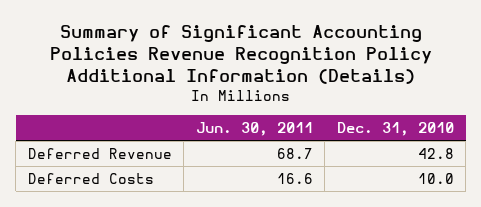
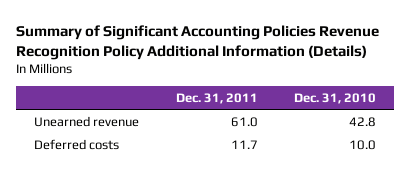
- | Jun. 30, 2011 | Dec. 31, 2010
+ | Dec. 31, 2011 | Dec. 31, 2010
- Deferred Revenue | 68.7 | 42.8
- Deferred Costs | 16.6 | 10.0
+ Unearned revenue | 61.0 | 42.8
+ Deferred costs | 11.7 | 10.0

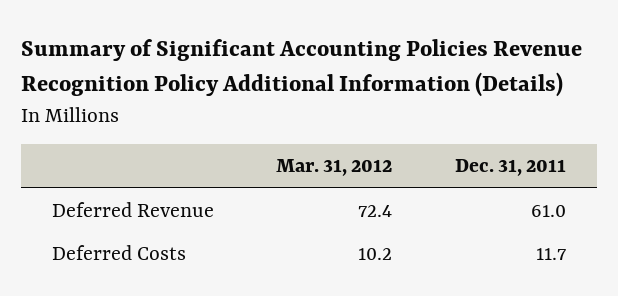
- | Dec. 31, 2011 | Dec. 31, 2010
+ | Mar. 31, 2012 | Dec. 31, 2011
- Unearned revenue | 61.0 | 42.8
- Deferred costs | 11.7 | 10.0
+ Deferred Revenue | 72.4 | 61.0
+ Deferred Costs | 10.2 | 11.7

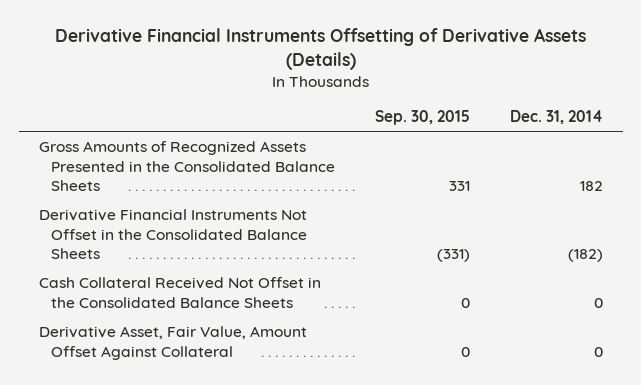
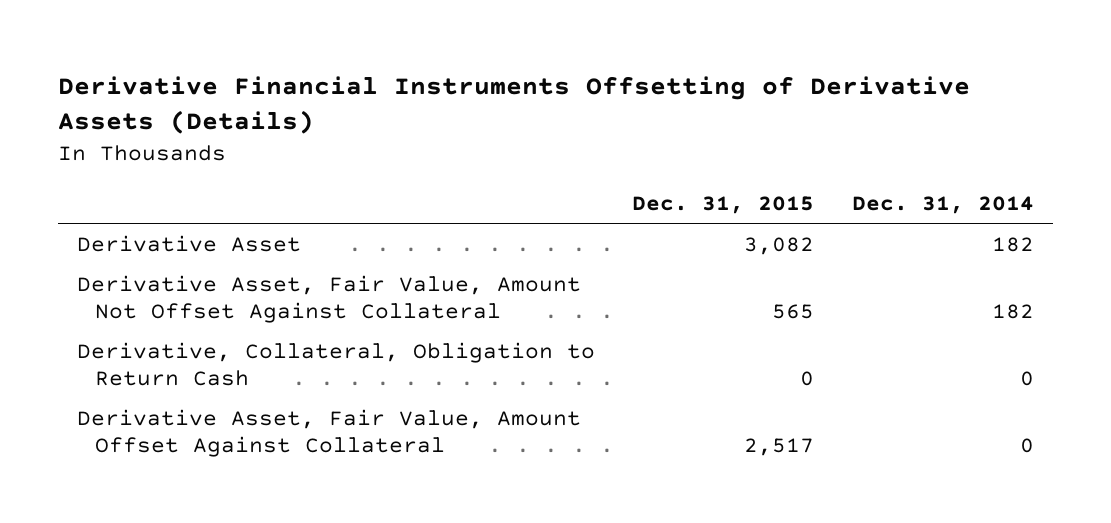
- | Sep. 30, 2015 | Dec. 31, 2014
+ | Dec. 31, 2015 | Dec. 31, 2014
- Gross Amounts of Recognized Assets Presented in the Consolidated Balance Sheets | 331 | 182
- Derivative Financial Instruments Not Offset in the Consolidated Balance Sheets | (331) | (182)
- Cash Collateral Received Not Offset in the Consolidated Balance Sheets | 0 | 0
+ Derivative Asset | 3,082 | 182
+ Derivative Asset, Fair Value, Amount Not Offset Against Collateral | 565 | 182
+ Derivative, Collateral, Obligation to Return Cash | 0 | 0

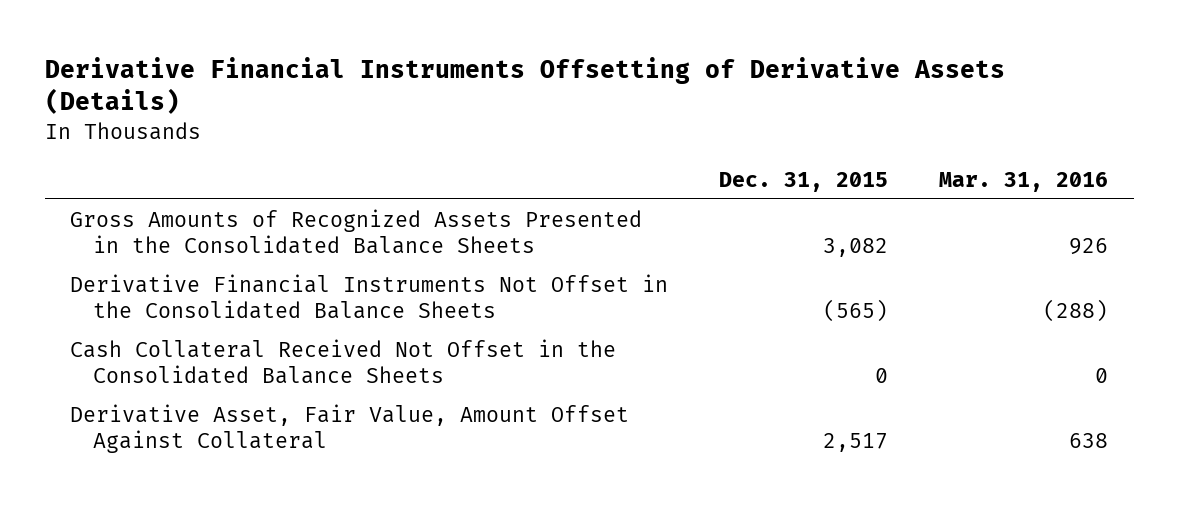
- | Dec. 31, 2015 | Dec. 31, 2014
+ | Dec. 31, 2015 | Mar. 31, 2016
- Derivative Asset | 3,082 | 182
- Derivative Asset, Fair Value, Amount Not Offset Against Collateral | 565 | 182
- Derivative, Collateral, Obligation to Return Cash | 0 | 0
+ Gross Amounts of Recognized Assets Presented in the Consolidated Balance Sheets | 3,082 | 926
+ Derivative Financial Instruments Not Offset in the Consolidated Balance Sheets | (565) | (288)
+ Cash Collateral Received Not Offset in the Consolidated Balance Sheets | 0 | 0

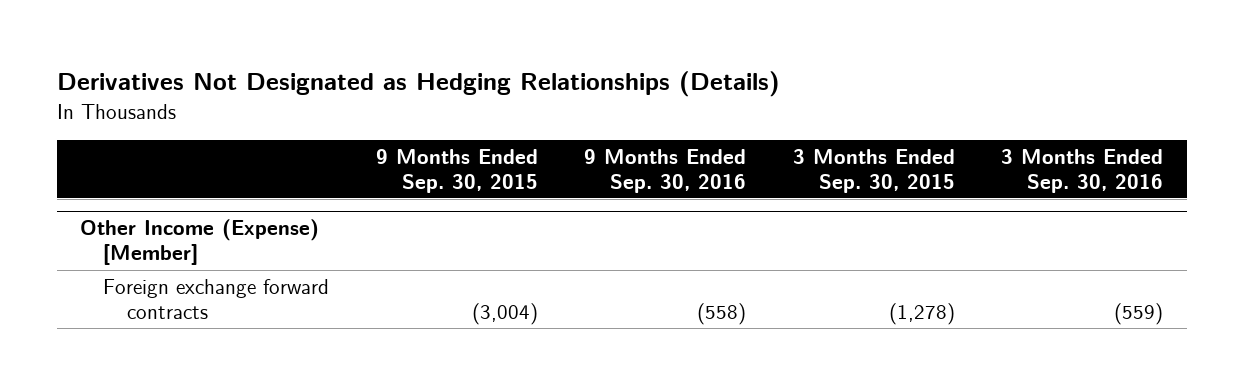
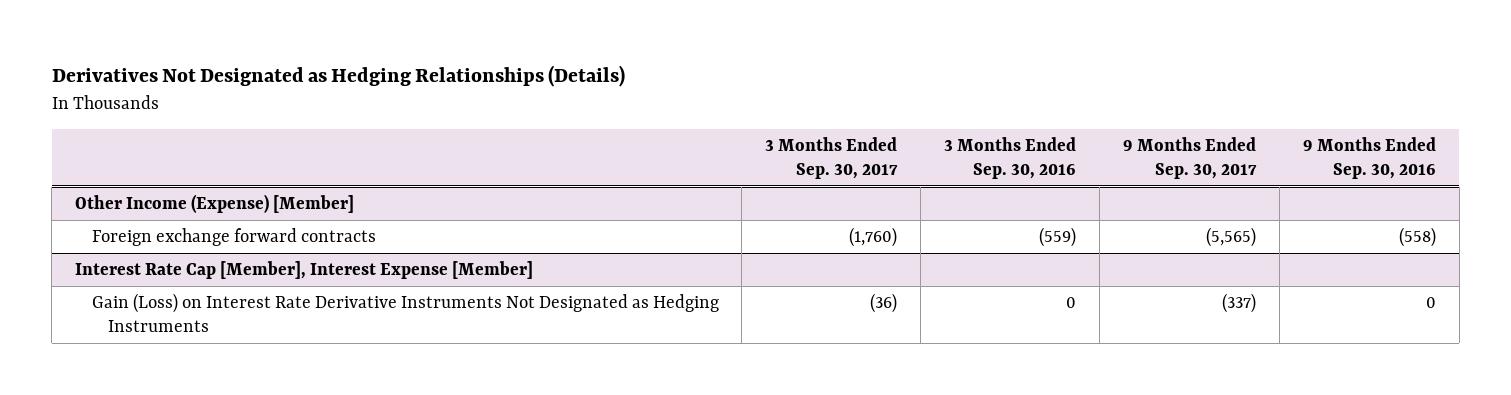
- | 9 Months Ended Sep. 30, 2015 | 9 Months Ended Sep. 30, 2016 | 3 Months Ended Sep. 30, 2015 | 3 Months Ended Sep. 30, 2016
+ | 3 Months Ended Sep. 30, 2017 | 3 Months Ended Sep. 30, 2016 | 9 Months Ended Sep. 30, 2017 | 9 Months Ended Sep. 30, 2016
+ Interest Rate Cap [Member], Interest Expense [Member]
+ Gain (Loss) on Interest Rate Derivative Instruments Not Designated as Hedging Instruments | (36) | 0 | (337) | 0

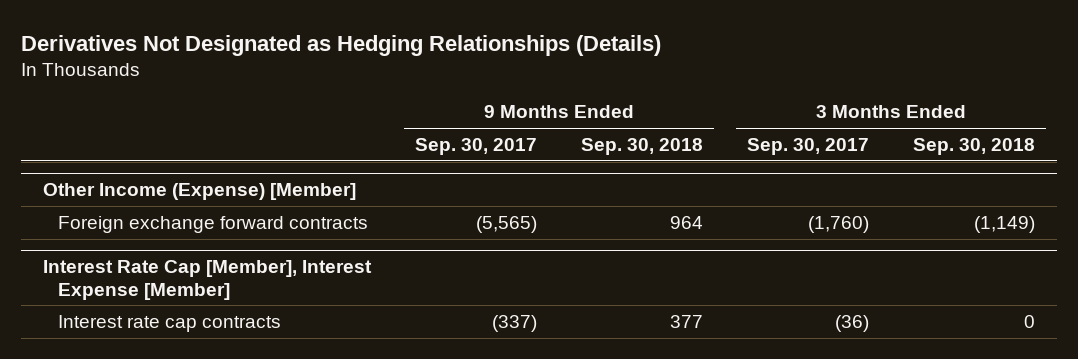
- | 3 Months Ended Sep. 30, 2017 | 3 Months Ended Sep. 30, 2016 | 9 Months Ended Sep. 30, 2017 | 9 Months Ended Sep. 30, 2016
+ | 9 Months Ended Sep. 30, 2017 | 9 Months Ended Sep. 30, 2018 | 3 Months Ended Sep. 30, 2017 | 3 Months Ended Sep. 30, 2018
@ Interest Rate Cap [Member], Interest Expense [Member]
- Gain (Loss) on Interest Rate Derivative Instruments Not Designated as Hedging Instruments | (36) | 0 | (337) | 0
+ Interest rate cap contracts | (337) | 377 | (36) | 0

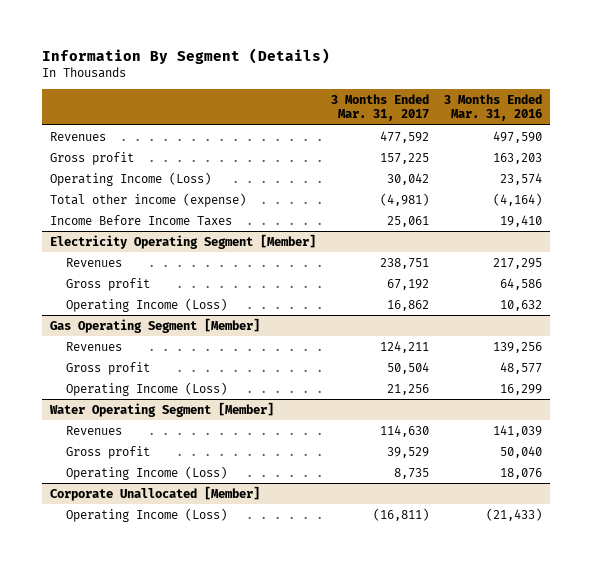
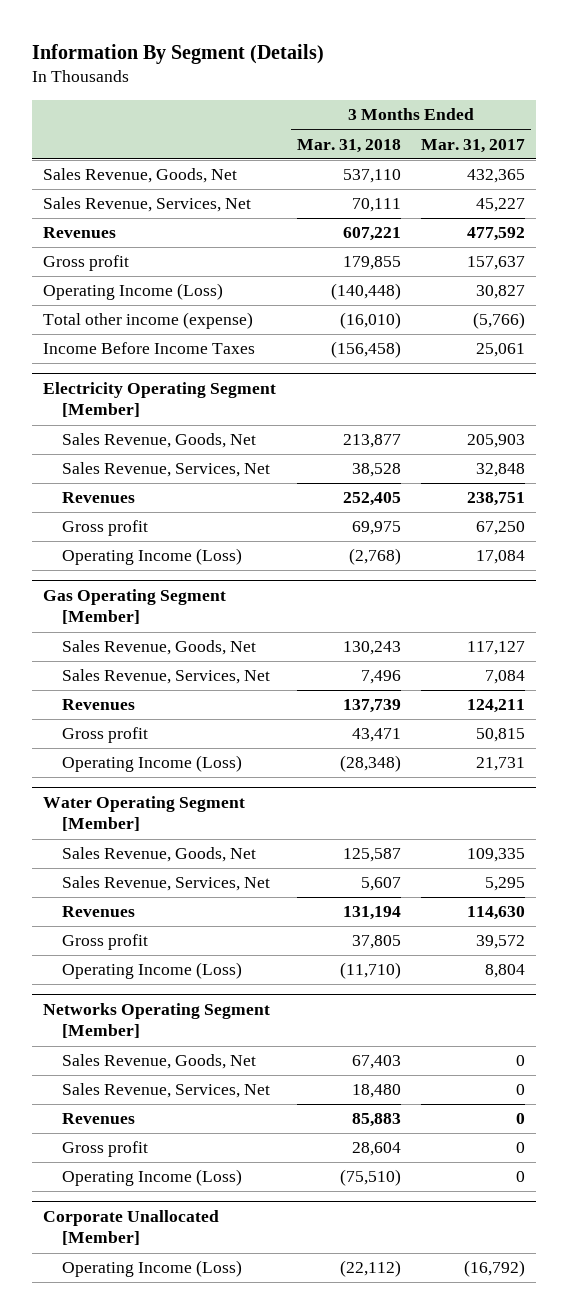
- | 3 Months Ended Mar. 31, 2017 | 3 Months Ended Mar. 31, 2016
+ | 3 Months Ended Mar. 31, 2018 | 3 Months Ended Mar. 31, 2017
+ Sales Revenue, Goods, Net | 537,110 | 432,365
+ Sales Revenue, Services, Net | 70,111 | 45,227
- Gross profit | 157,225 | 163,203
- Operating Income (Loss) | 30,042 | 23,574
- Total other income (expense) | (4,981) | (4,164)
+ Gross profit | 179,855 | 157,637
+ Operating Income (Loss) | (140,448) | 30,827
+ Total other income (expense) | (16,010) | (5,766)
@ Electricity Operating Segment [Member]
+ Sales Revenue, Goods, Net | 213,877 | 205,903
+ Sales Revenue, Services, Net | 38,528 | 32,848
- Gross profit | 67,192 | 64,586
- Operating Income (Loss) | 16,862 | 10,632
+ Gross profit | 69,975 | 67,250
+ Operating Income (Loss) | (2,768) | 17,084
@ Gas Operating Segment [Member]
+ Sales Revenue, Goods, Net | 130,243 | 117,127
+ Sales Revenue, Services, Net | 7,496 | 7,084
- Gross profit | 50,504 | 48,577
- Operating Income (Loss) | 21,256 | 16,299
+ Gross profit | 43,471 | 50,815
+ Operating Income (Loss) | (28,348) | 21,731
@ Water Operating Segment [Member]
+ Sales Revenue, Goods, Net | 125,587 | 109,335
+ Sales Revenue, Services, Net | 5,607 | 5,295
- Gross profit | 39,529 | 50,040
- Operating Income (Loss) | 8,735 | 18,076
+ Gross profit | 37,805 | 39,572
+ Operating Income (Loss) | (11,710) | 8,804
+ Networks Operating Segment [Member]
+ Sales Revenue, Goods, Net | 67,403 | 0
+ Sales Revenue, Services, Net | 18,480 | 0
+ Revenues | 85,883 | 0
+ Gross profit | 28,604 | 0
+ Operating Income (Loss) | (75,510) | 0
@ Corporate Unallocated [Member]
- Operating Income (Loss) | (16,811) | (21,433)
+ Operating Income (Loss) | (22,112) | (16,792)

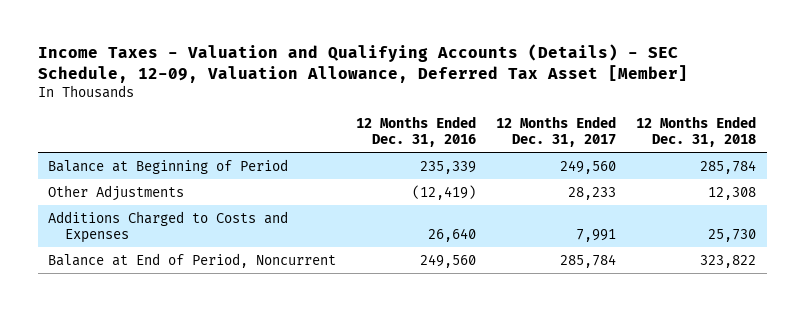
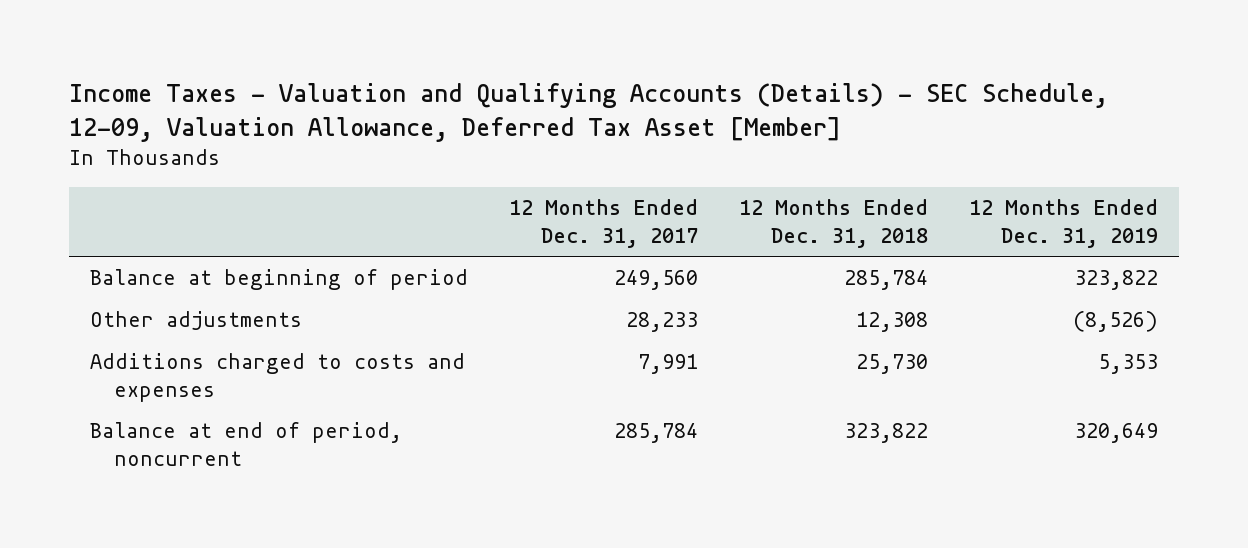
- | 12 Months Ended Dec. 31, 2016 | 12 Months Ended Dec. 31, 2017 | 12 Months Ended Dec. 31, 2018
+ | 12 Months Ended Dec. 31, 2017 | 12 Months Ended Dec. 31, 2018 | 12 Months Ended Dec. 31, 2019
- Balance at Beginning of Period | 235,339 | 249,560 | 285,784
- Other Adjustments | (12,419) | 28,233 | 12,308
- Additions Charged to Costs and Expenses | 26,640 | 7,991 | 25,730
- Balance at End of Period, Noncurrent | 249,560 | 285,784 | 323,822
+ Balance at beginning of period | 249,560 | 285,784 | 323,822
+ Other adjustments | 28,233 | 12,308 | (8,526)
+ Additions charged to costs and expenses | 7,991 | 25,730 | 5,353
+ Balance at end of period, noncurrent | 285,784 | 323,822 | 320,649

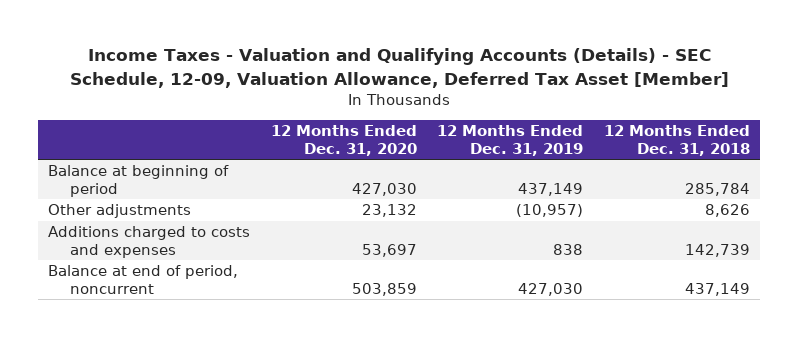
- | 12 Months Ended Dec. 31, 2017 | 12 Months Ended Dec. 31, 2018 | 12 Months Ended Dec. 31, 2019
+ | 12 Months Ended Dec. 31, 2020 | 12 Months Ended Dec. 31, 2019 | 12 Months Ended Dec. 31, 2018
- Balance at beginning of period | 249,560 | 285,784 | 323,822
- Other adjustments | 28,233 | 12,308 | (8,526)
- Additions charged to costs and expenses | 7,991 | 25,730 | 5,353
- Balance at end of period, noncurrent | 285,784 | 323,822 | 320,649
+ Balance at beginning of period | 427,030 | 437,149 | 285,784
+ Other adjustments | 23,132 | (10,957) | 8,626
+ Additions charged to costs and expenses | 53,697 | 838 | 142,739
+ Balance at end of period, noncurrent | 503,859 | 427,030 | 437,149

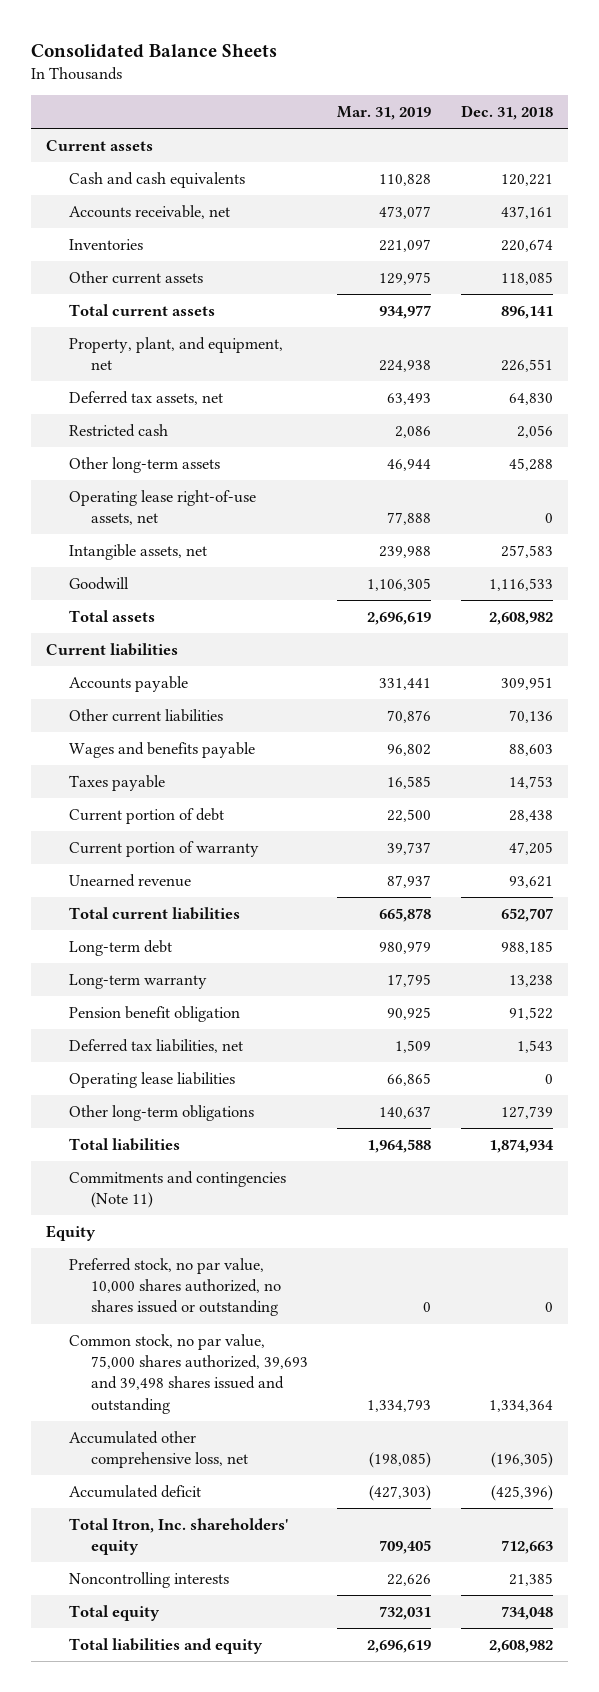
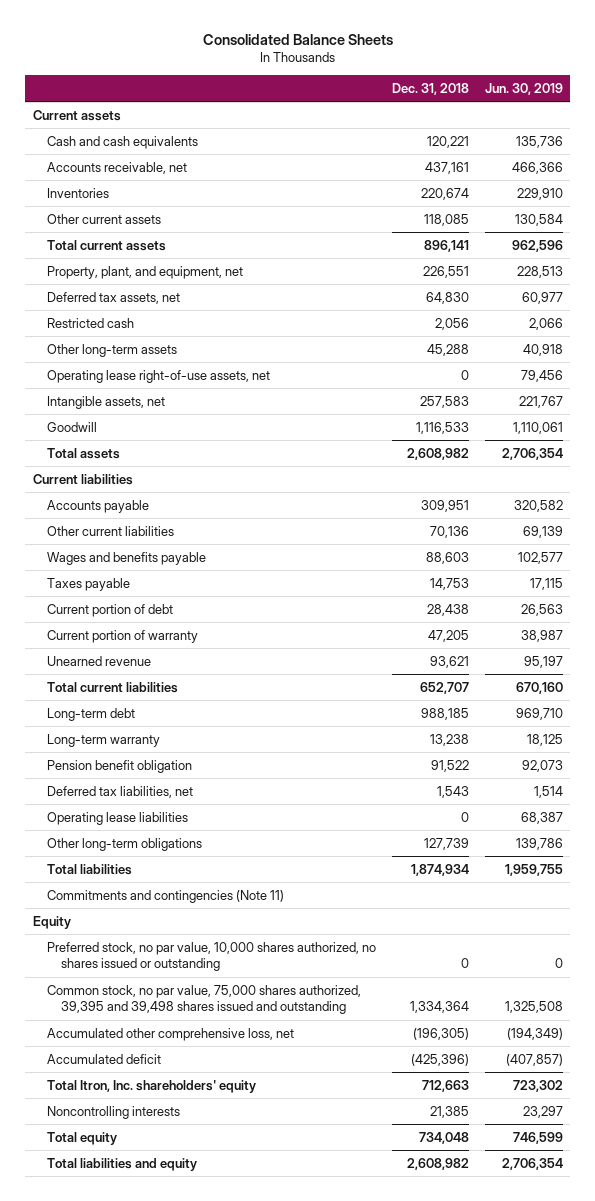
- | Mar. 31, 2019 | Dec. 31, 2018
+ | Dec. 31, 2018 | Jun. 30, 2019
- Common stock, no par value, 75,000 shares authorized, 39,693 and 39,498 shares issued and outstanding | 1,334,793 | 1,334,364
+ Common stock, no par value, 75,000 shares authorized, 39,395 and 39,498 shares issued and outstanding | 1,334,364 | 1,325,508

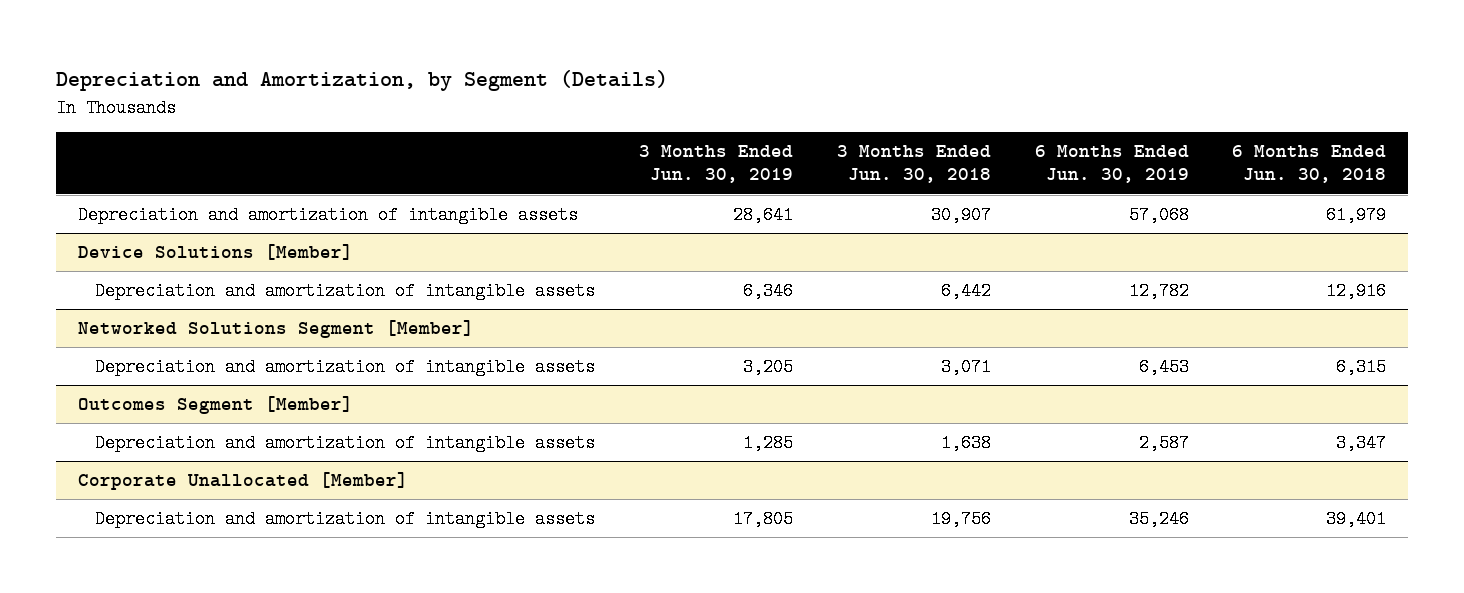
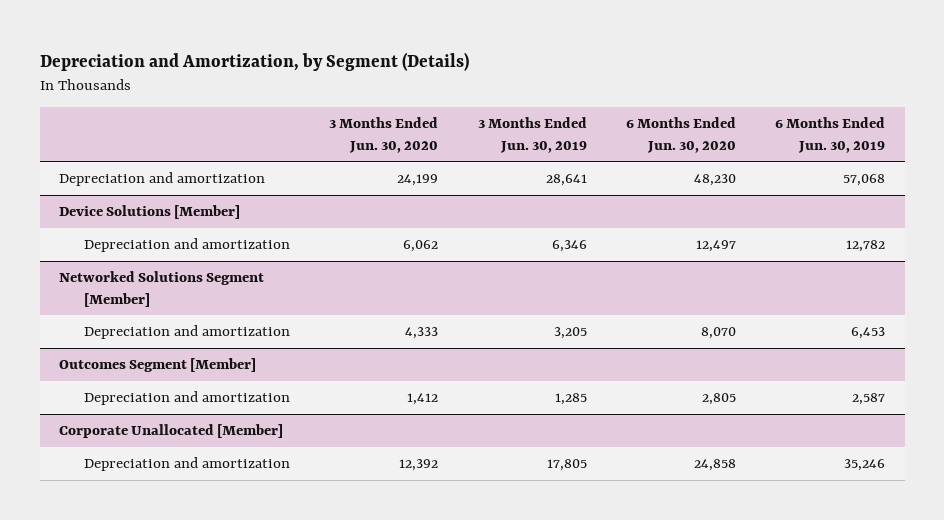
- | 3 Months Ended Jun. 30, 2019 | 3 Months Ended Jun. 30, 2018 | 6 Months Ended Jun. 30, 2019 | 6 Months Ended Jun. 30, 2018
+ | 3 Months Ended Jun. 30, 2020 | 3 Months Ended Jun. 30, 2019 | 6 Months Ended Jun. 30, 2020 | 6 Months Ended Jun. 30, 2019
- Depreciation and amortization of intangible assets | 28,641 | 30,907 | 57,068 | 61,979
+ Depreciation and amortization | 24,199 | 28,641 | 48,230 | 57,068
@ Device Solutions [Member]
- Depreciation and amortization of intangible assets | 6,346 | 6,442 | 12,782 | 12,916
+ Depreciation and amortization | 6,062 | 6,346 | 12,497 | 12,782
@ Networked Solutions Segment [Member]
- Depreciation and amortization of intangible assets | 3,205 | 3,071 | 6,453 | 6,315
+ Depreciation and amortization | 4,333 | 3,205 | 8,070 | 6,453
@ Outcomes Segment [Member]
- Depreciation and amortization of intangible assets | 1,285 | 1,638 | 2,587 | 3,347
+ Depreciation and amortization | 1,412 | 1,285 | 2,805 | 2,587
@ Corporate Unallocated [Member]
- Depreciation and amortization of intangible assets | 17,805 | 19,756 | 35,246 | 39,401
+ Depreciation and amortization | 12,392 | 17,805 | 24,858 | 35,246

